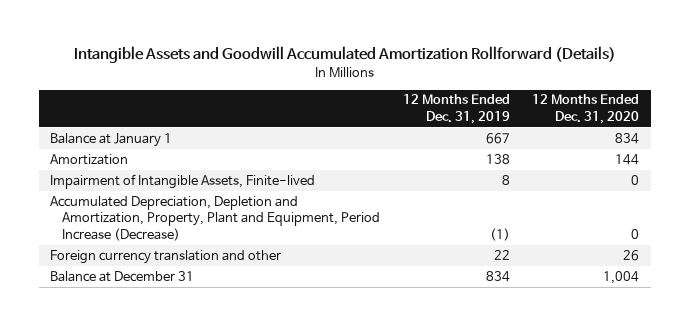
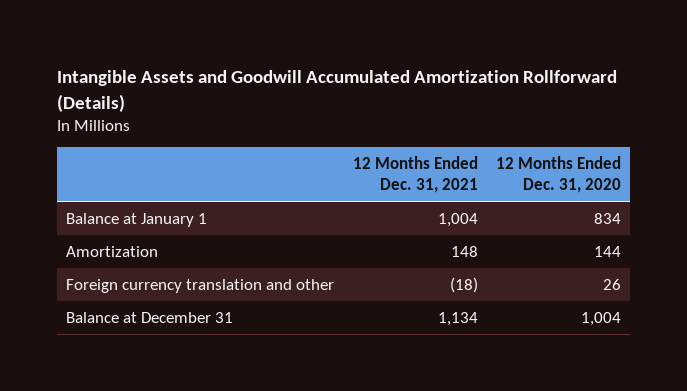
- | 12 Months Ended Dec. 31, 2019 | 12 Months Ended Dec. 31, 2020
+ | 12 Months Ended Dec. 31, 2021 | 12 Months Ended Dec. 31, 2020
- Impairment of Intangible Assets, Finite-lived | 8 | 0
- Accumulated Depreciation, Depletion and Amortization, Property, Plant and Equipment, Period Increase (Decrease) | (1) | 0

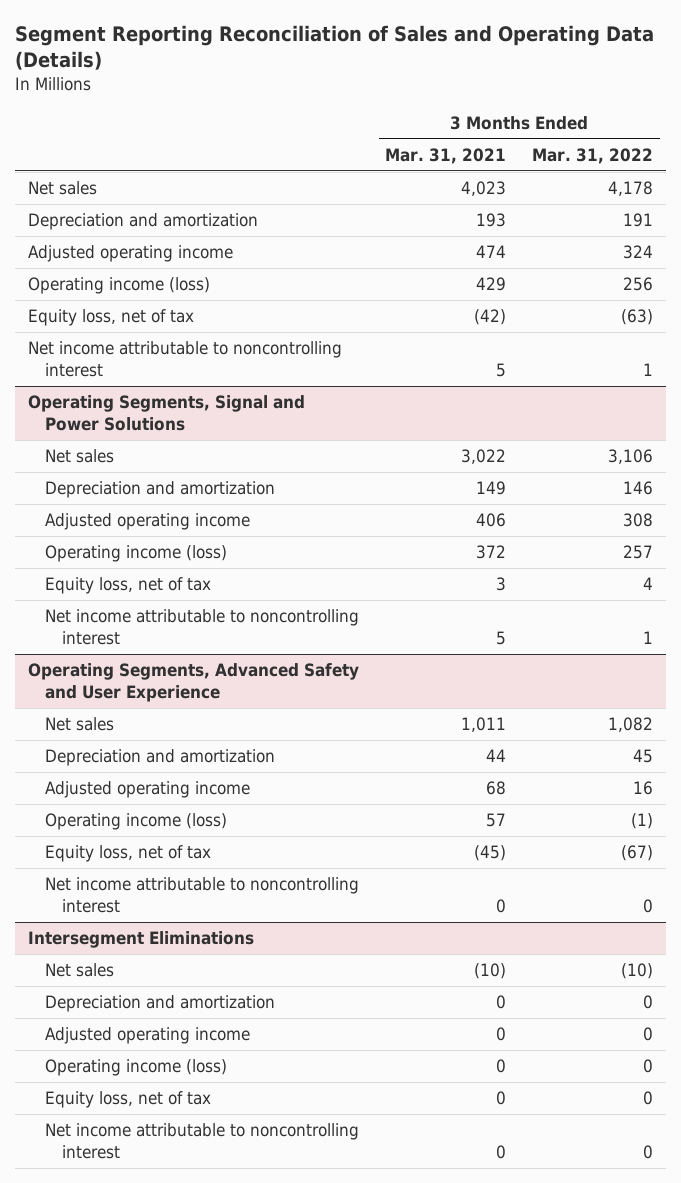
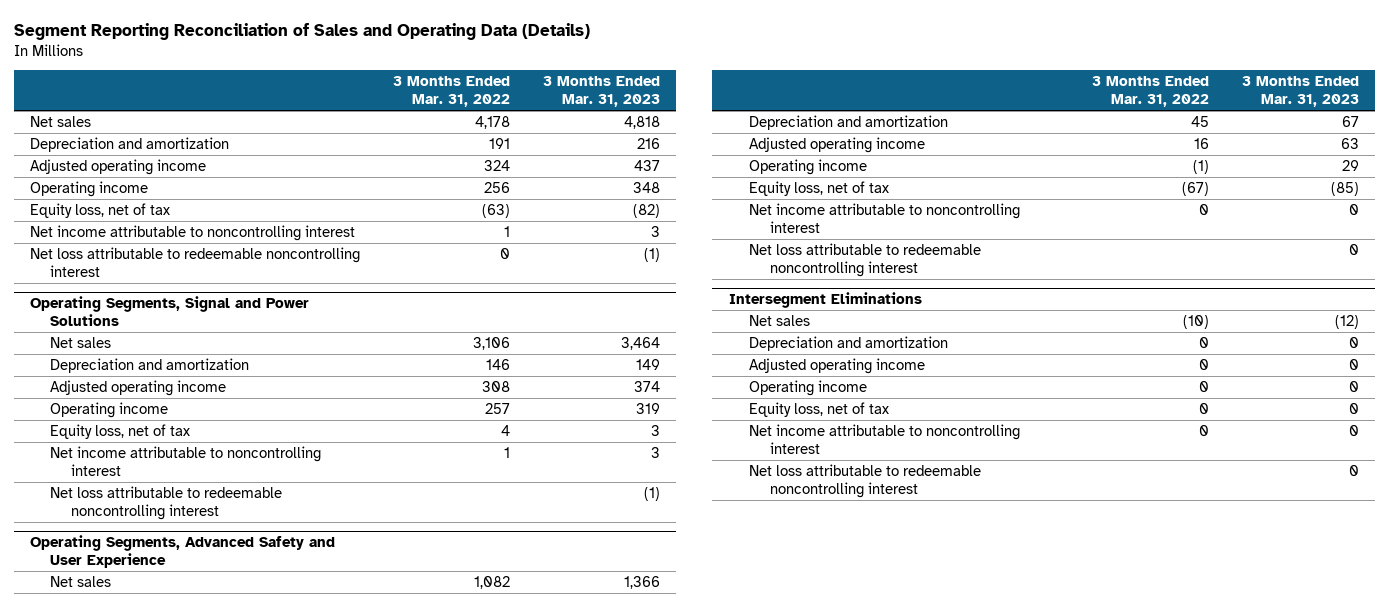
- | 3 Months Ended Mar. 31, 2021 | 3 Months Ended Mar. 31, 2022
+ | 3 Months Ended Mar. 31, 2022 | 3 Months Ended Mar. 31, 2023
- Operating income (loss) | 429 | 256
+ Operating income | 256 | 348
+ Net loss attributable to redeemable noncontrolling interest | 0 | (1)
@ Operating Segments, Signal and Power Solutions
- Operating income (loss) | 372 | 257
+ Operating income | 257 | 319
+ Net loss attributable to redeemable noncontrolling interest | | (1)
@ Operating Segments, Advanced Safety and User Experience
- Operating income (loss) | 57 | (1)
+ Operating income | (1) | 29
+ Net loss attributable to redeemable noncontrolling interest | | 0
@ Intersegment Eliminations
- Operating income (loss) | 0 | 0
+ Operating income | 0 | 0
+ Net loss attributable to redeemable noncontrolling interest | | 0

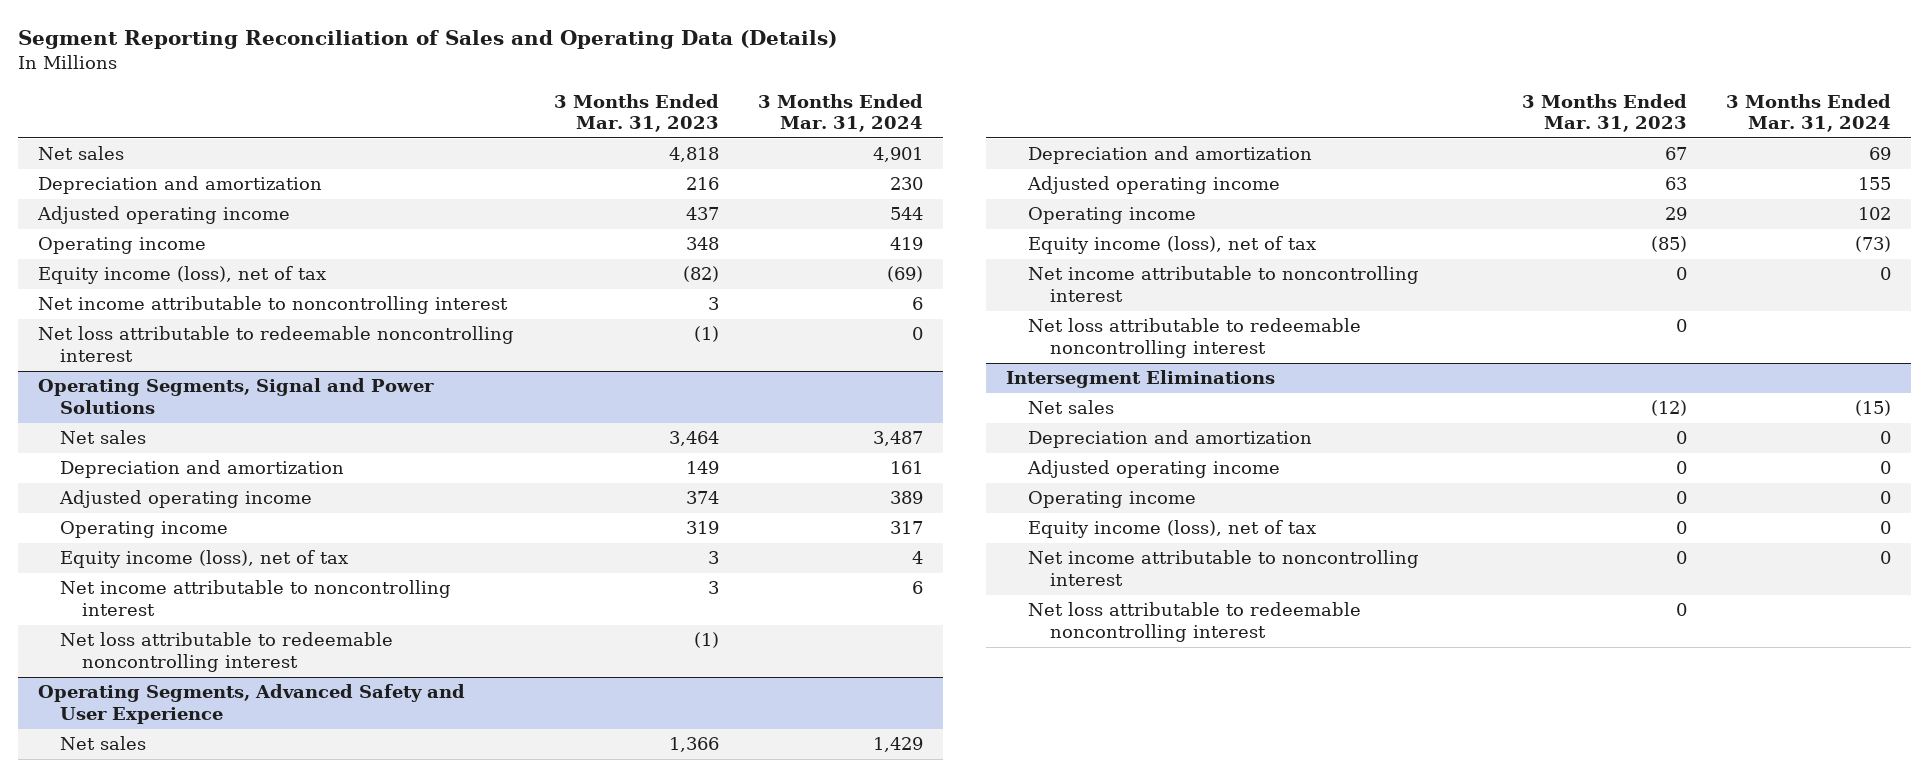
- | 3 Months Ended Mar. 31, 2022 | 3 Months Ended Mar. 31, 2023
+ | 3 Months Ended Mar. 31, 2023 | 3 Months Ended Mar. 31, 2024
- Equity loss, net of tax | (63) | (82)
+ Equity income (loss), net of tax | (82) | (69)
@ Operating Segments, Signal and Power Solutions
- Equity loss, net of tax | 4 | 3
+ Equity income (loss), net of tax | 3 | 4
@ Operating Segments, Advanced Safety and User Experience
- Equity loss, net of tax | (67) | (85)
+ Equity income (loss), net of tax | (85) | (73)
@ Intersegment Eliminations
- Equity loss, net of tax | 0 | 0
+ Equity income (loss), net of tax | 0 | 0

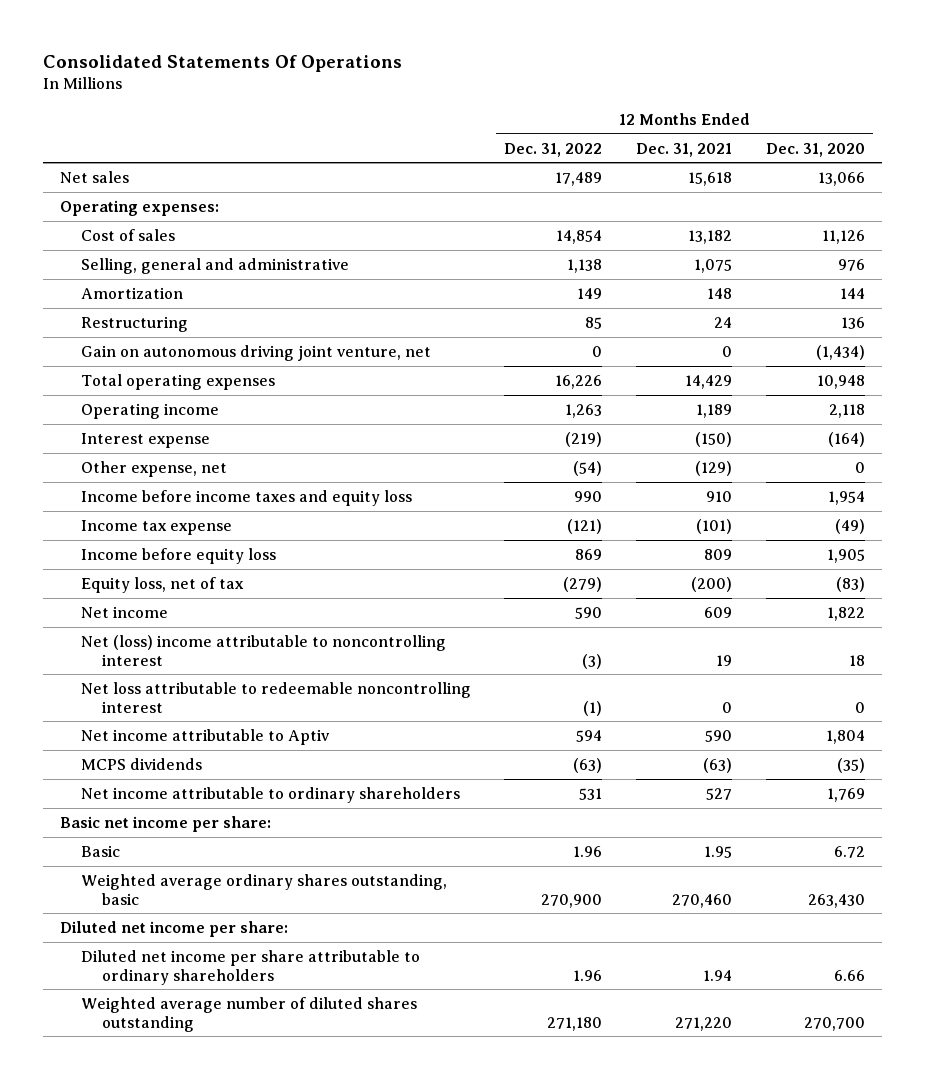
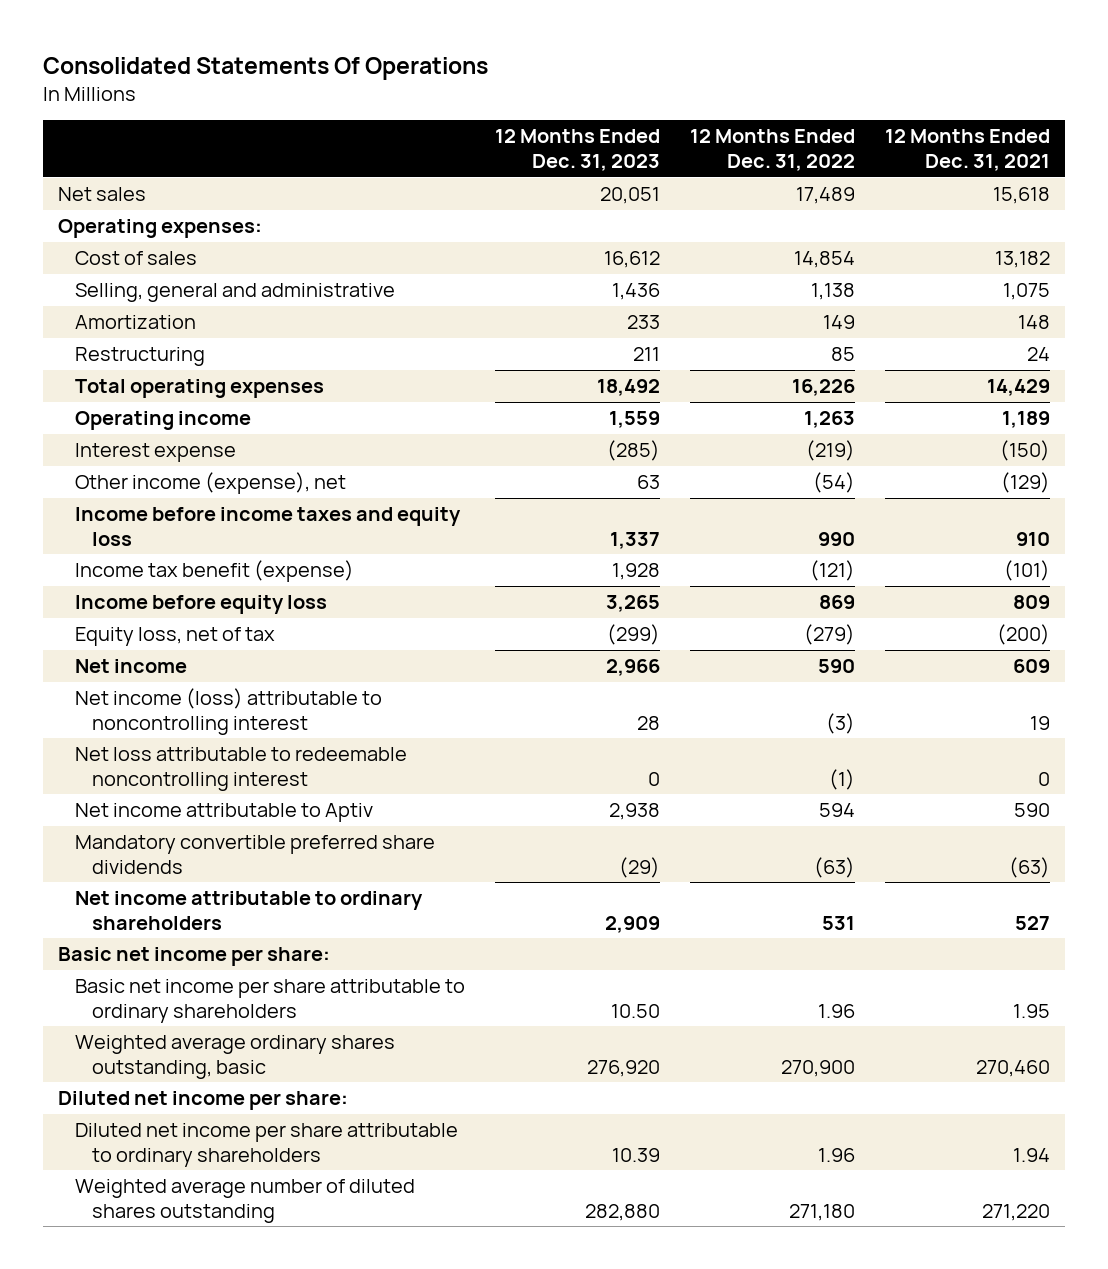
- | 12 Months Ended Dec. 31, 2022 | 12 Months Ended Dec. 31, 2021 | 12 Months Ended Dec. 31, 2020
+ | 12 Months Ended Dec. 31, 2023 | 12 Months Ended Dec. 31, 2022 | 12 Months Ended Dec. 31, 2021
- Gain on autonomous driving joint venture, net | 0 | 0 | (1,434)
- Other expense, net | (54) | (129) | 0
+ Other income (expense), net | 63 | (54) | (129)
- Income tax expense | (121) | (101) | (49)
+ Income tax benefit (expense) | 1,928 | (121) | (101)
- Net (loss) income attributable to noncontrolling interest | (3) | 19 | 18
+ Net income (loss) attributable to noncontrolling interest | 28 | (3) | 19
- MCPS dividends | (63) | (63) | (35)
+ Mandatory convertible preferred share dividends | (29) | (63) | (63)
- Basic | 1.96 | 1.95 | 6.72
+ Basic net income per share attributable to ordinary shareholders | 10.50 | 1.96 | 1.95

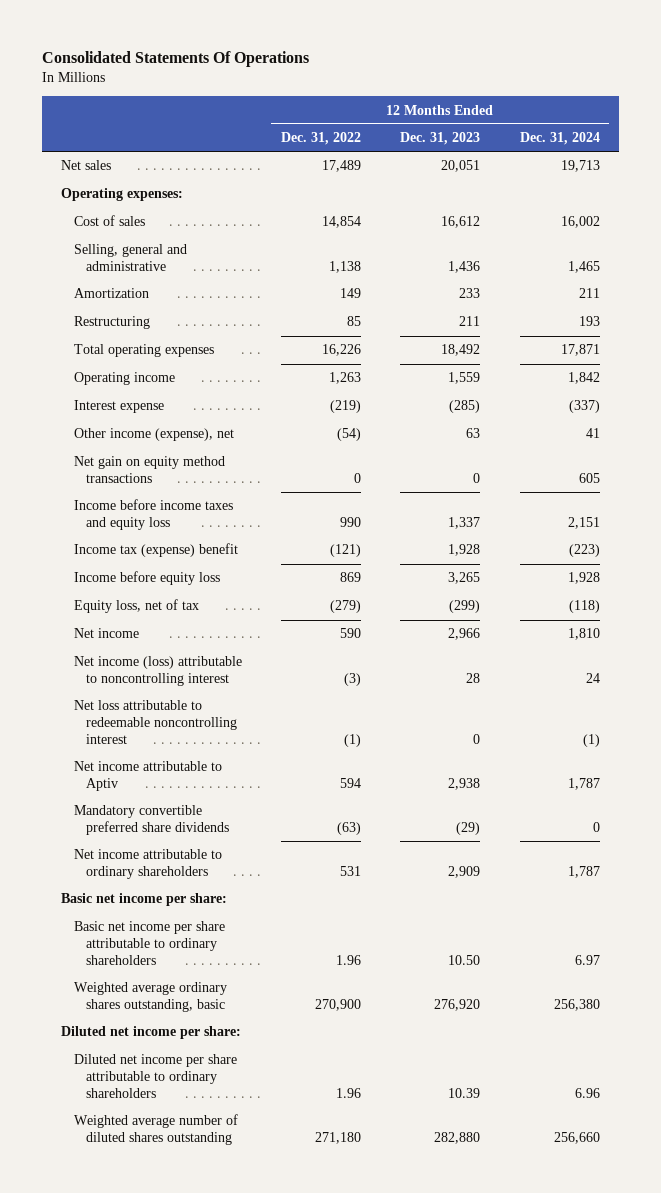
- | 12 Months Ended Dec. 31, 2023 | 12 Months Ended Dec. 31, 2022 | 12 Months Ended Dec. 31, 2021
+ | 12 Months Ended Dec. 31, 2022 | 12 Months Ended Dec. 31, 2023 | 12 Months Ended Dec. 31, 2024
+ Net gain on equity method transactions | 0 | 0 | 605
- Income tax benefit (expense) | 1,928 | (121) | (101)
+ Income tax (expense) benefit | (121) | 1,928 | (223)

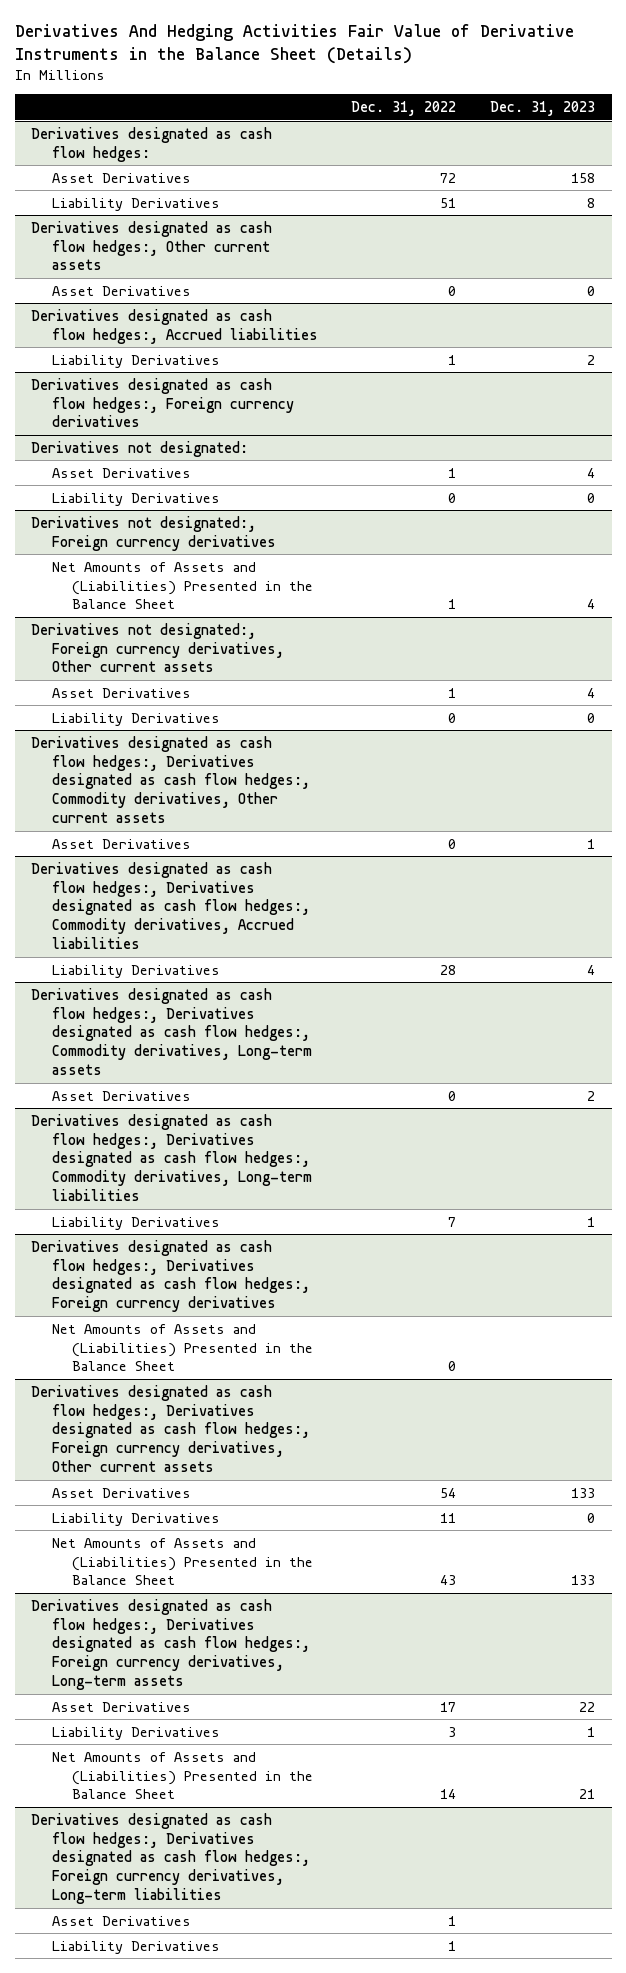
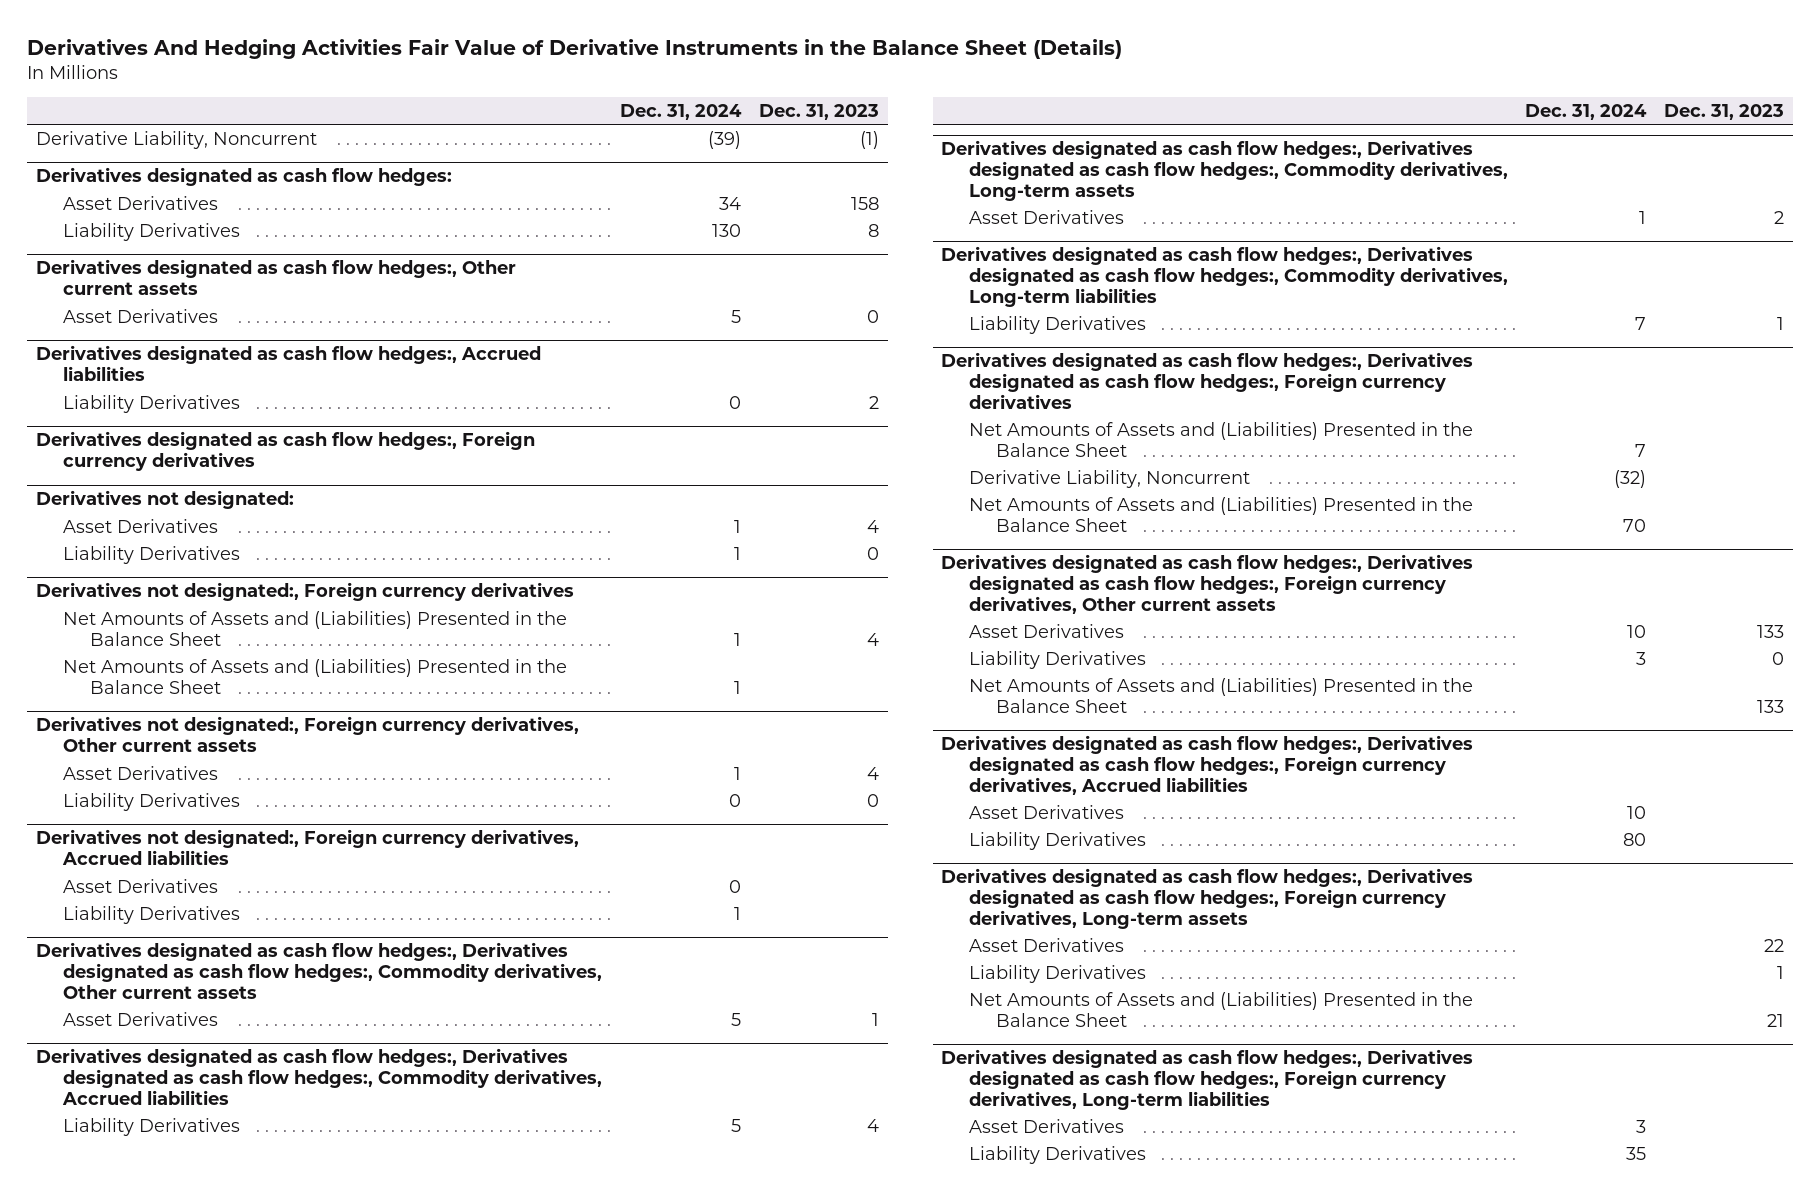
- | Dec. 31, 2022 | Dec. 31, 2023
+ | Dec. 31, 2024 | Dec. 31, 2023
+ Derivative Liability, Noncurrent | (39) | (1)
@ Derivatives not designated:, Foreign currency derivatives
+ Net Amounts of Assets and (Liabilities) Presented in the Balance Sheet | 1 |
+ Derivatives not designated:, Foreign currency derivatives, Accrued liabilities
+ Asset Derivatives | 0 |
+ Liability Derivatives | 1 |
@ Derivatives designated as cash flow hedges:, Derivatives designated as cash flow hedges:, Foreign currency derivatives
+ Derivative Liability, Noncurrent | (32) |
+ Net Amounts of Assets and (Liabilities) Presented in the Balance Sheet | 70 |
+ Derivatives designated as cash flow hedges:, Derivatives designated as cash flow hedges:, Foreign currency derivatives, Accrued liabilities
+ Asset Derivatives | 10 |
+ Liability Derivatives | 80 |

